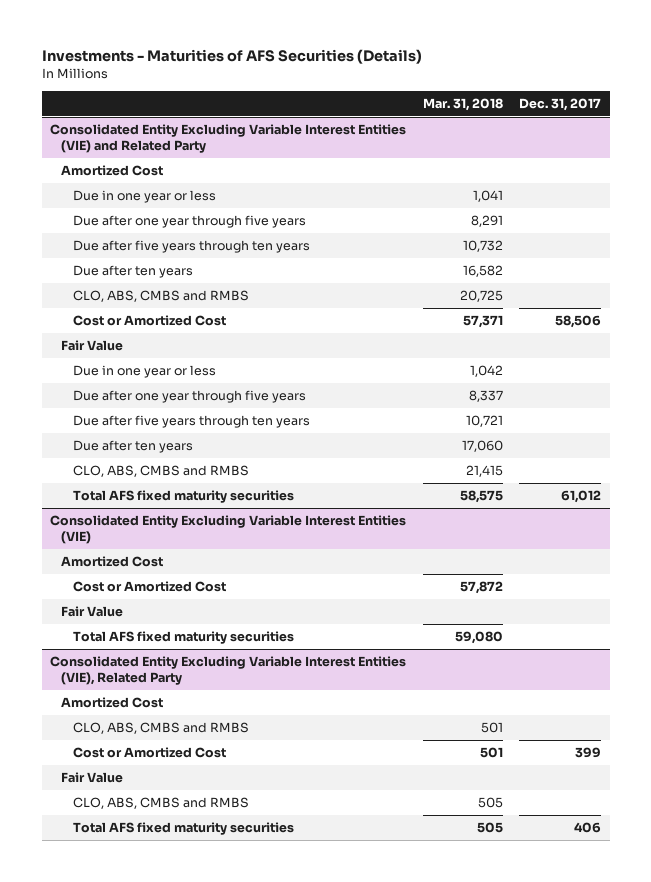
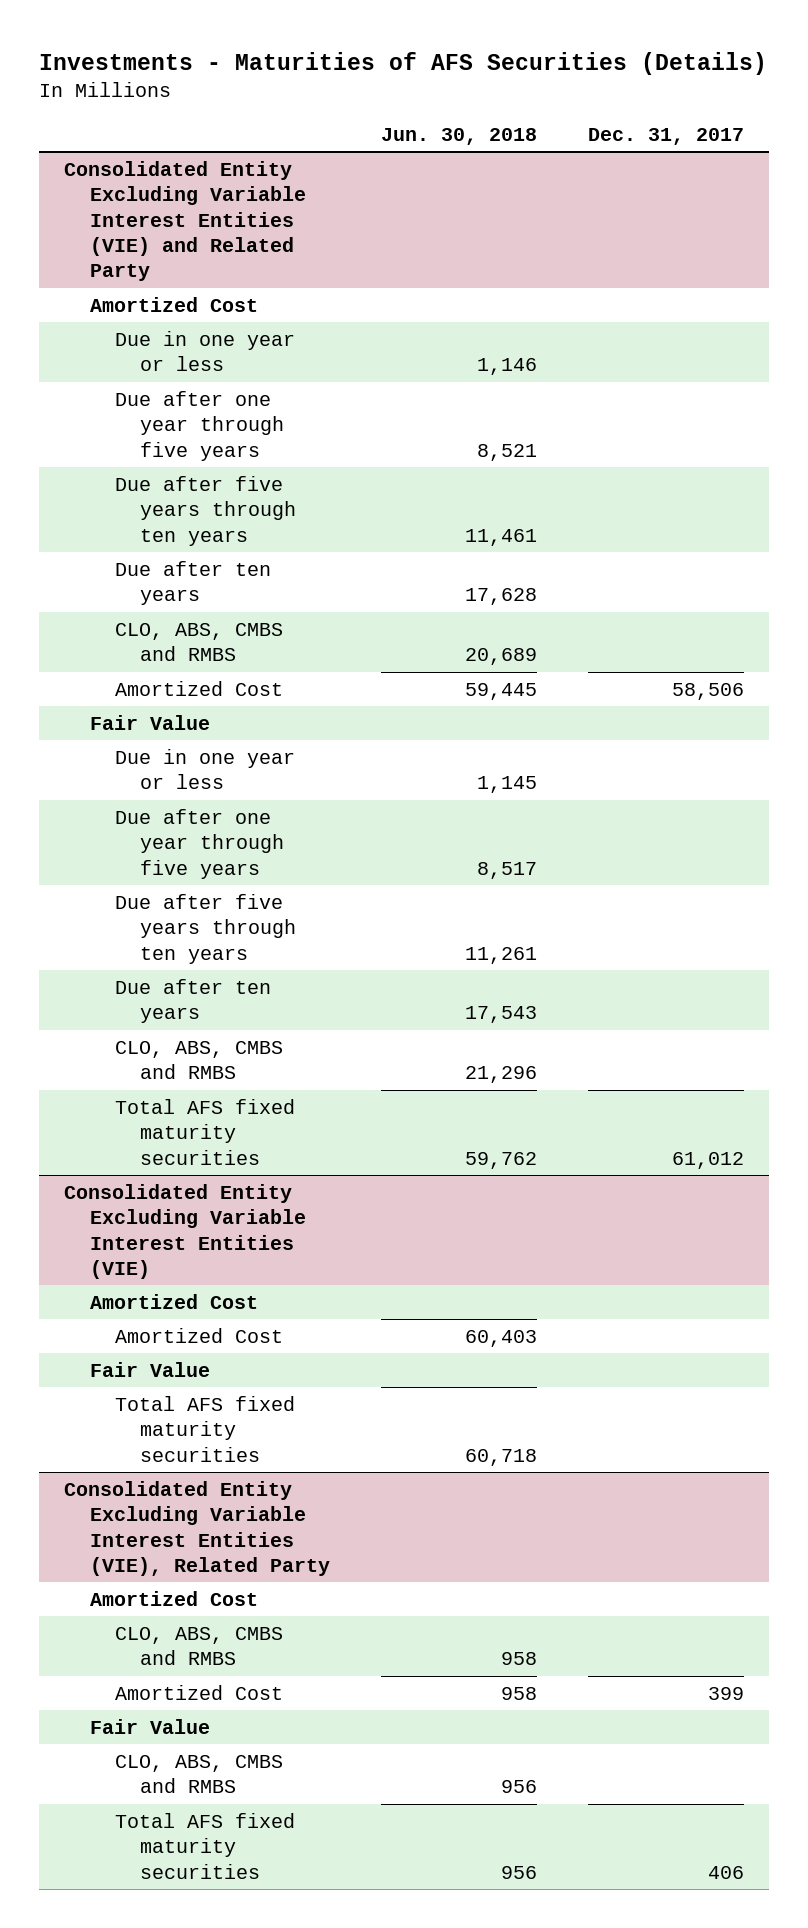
- | Mar. 31, 2018 | Dec. 31, 2017
+ | Jun. 30, 2018 | Dec. 31, 2017
@ Consolidated Entity Excluding Variable Interest Entities (VIE) and Related Party
- Cost or Amortized Cost | 57,371 | 58,506
+ Amortized Cost | 59,445 | 58,506
@ Consolidated Entity Excluding Variable Interest Entities (VIE)
- Cost or Amortized Cost | 57,872 |
+ Amortized Cost | 60,403 |
@ Consolidated Entity Excluding Variable Interest Entities (VIE), Related Party
- Cost or Amortized Cost | 501 | 399
+ Amortized Cost | 958 | 399

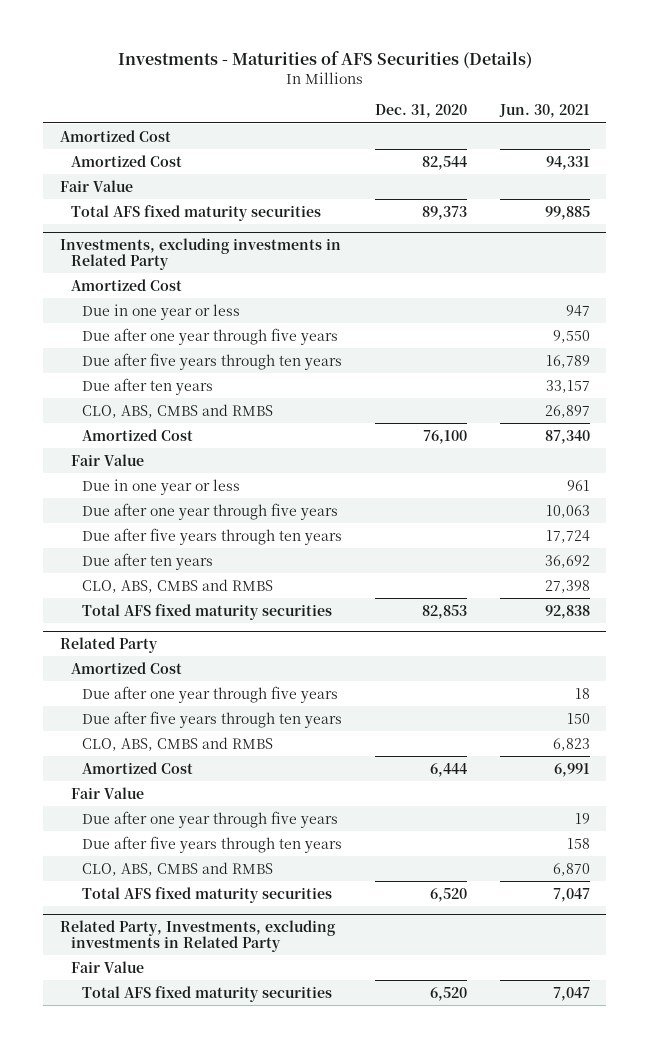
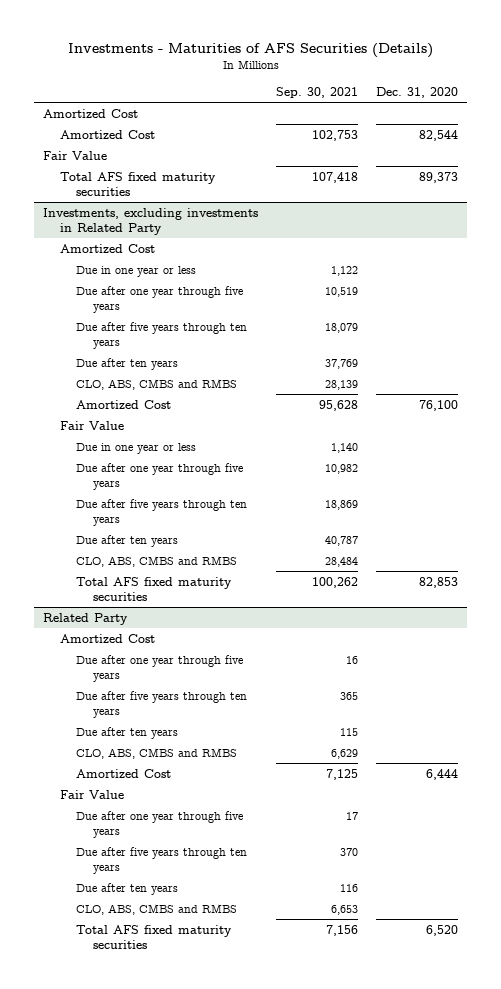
- | Dec. 31, 2020 | Jun. 30, 2021
+ | Sep. 30, 2021 | Dec. 31, 2020
@ Related Party
+ Due after ten years | 115 |
+ Due after ten years | 116 |
- Related Party, Investments, excluding investments in Related Party
- Fair Value
- Total AFS fixed maturity securities | 6,520 | 7,047

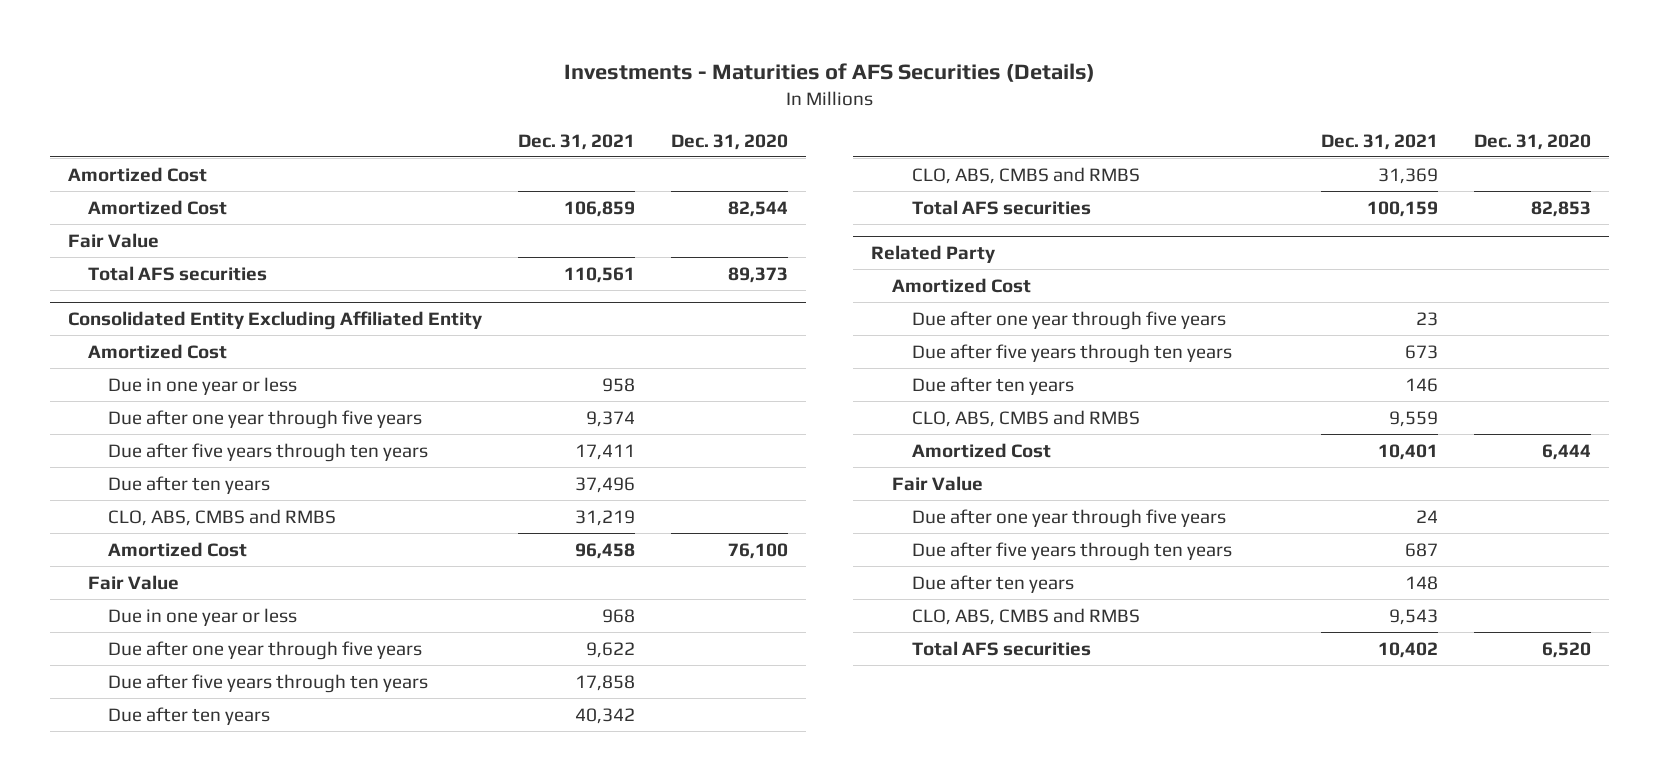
- | Sep. 30, 2021 | Dec. 31, 2020
+ | Dec. 31, 2021 | Dec. 31, 2020
- Total AFS fixed maturity securities | 107,418 | 89,373
- Investments, excluding investments in Related Party
+ Total AFS securities | 110,561 | 89,373
+ Consolidated Entity Excluding Affiliated Entity
- Total AFS fixed maturity securities | 100,262 | 82,853
+ Total AFS securities | 100,159 | 82,853
@ Related Party
- Total AFS fixed maturity securities | 7,156 | 6,520
+ Total AFS securities | 10,402 | 6,520

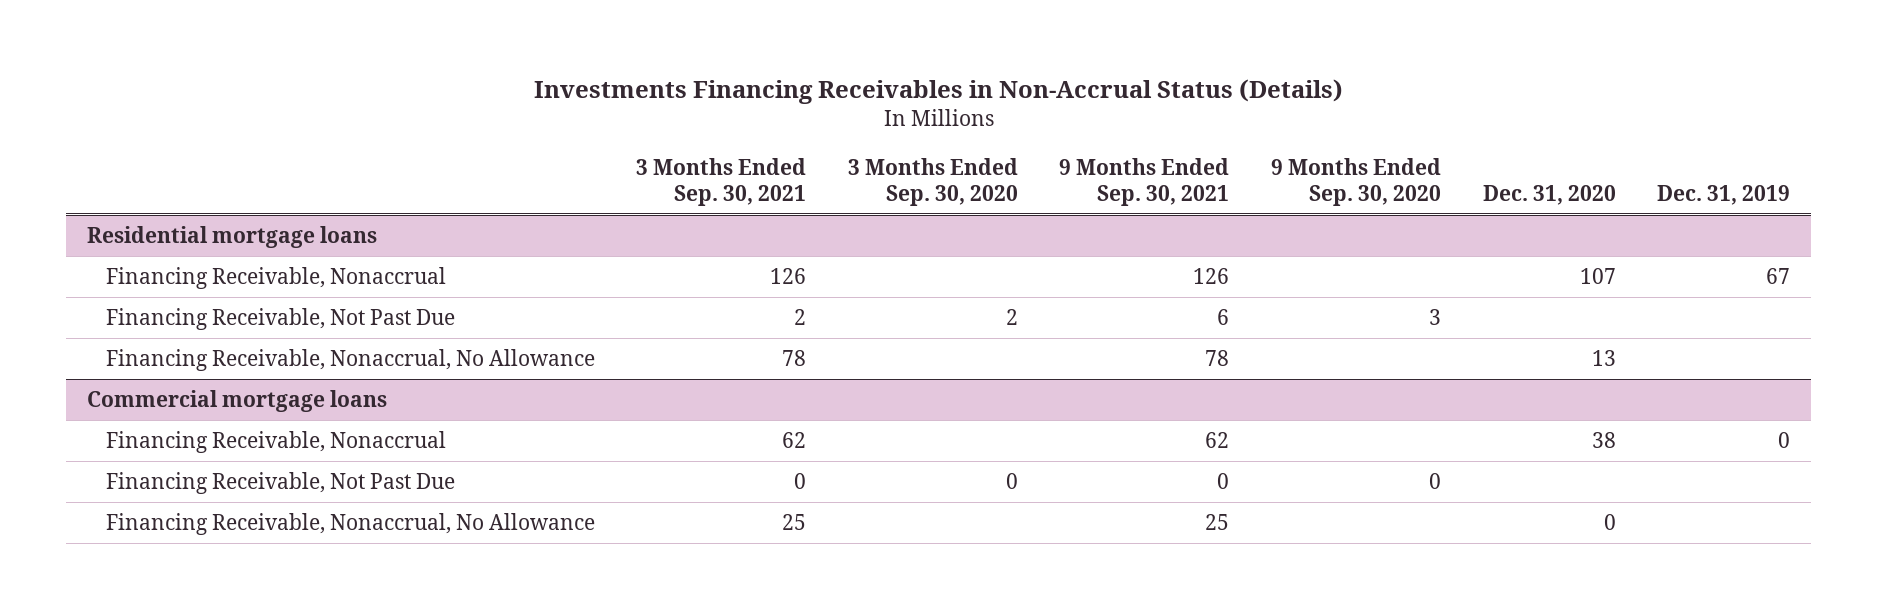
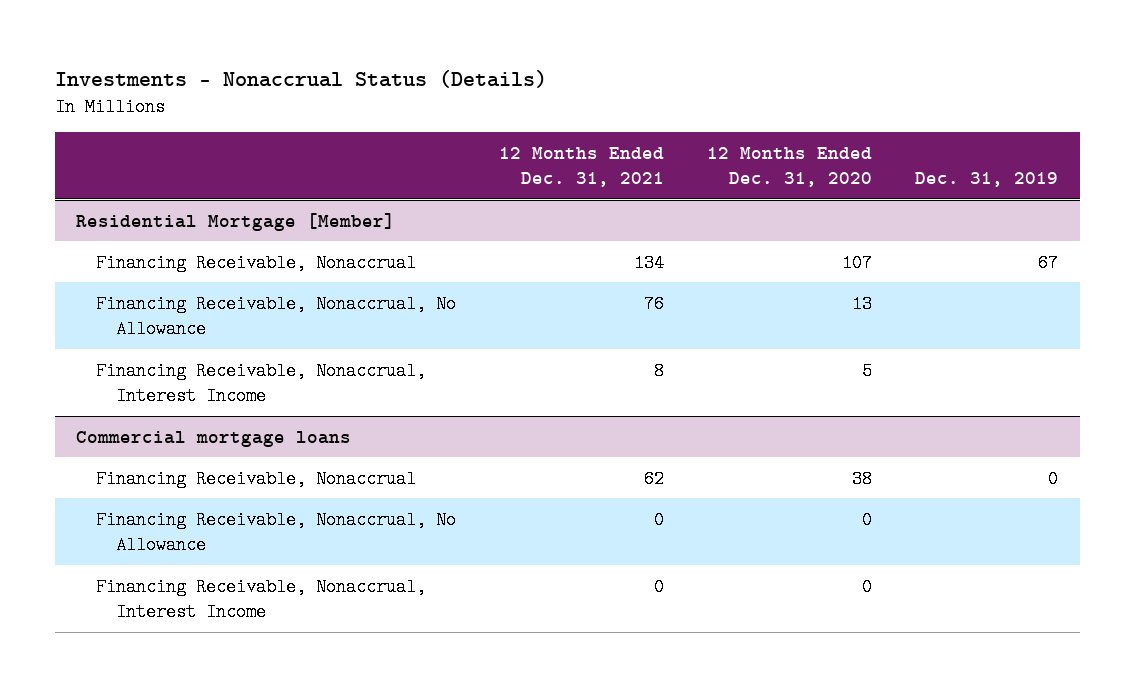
- Investments Financing Receivables in Non-Accrual Status (Details)
+ Investments - Nonaccrual Status (Details)
- | 3 Months Ended Sep. 30, 2021 | 3 Months Ended Sep. 30, 2020 | 9 Months Ended Sep. 30, 2021 | 9 Months Ended Sep. 30, 2020 | Dec. 31, 2020 | Dec. 31, 2019
+ | 12 Months Ended Dec. 31, 2021 | 12 Months Ended Dec. 31, 2020 | Dec. 31, 2019
- Residential mortgage loans
+ Residential Mortgage [Member]
- Financing Receivable, Not Past Due | 2 | 2 | 6 | 3 | |
+ Financing Receivable, Nonaccrual, Interest Income | 8 | 5 |
@ Commercial mortgage loans
- Financing Receivable, Not Past Due | 0 | 0 | 0 | 0 | |
+ Financing Receivable, Nonaccrual, Interest Income | 0 | 0 |

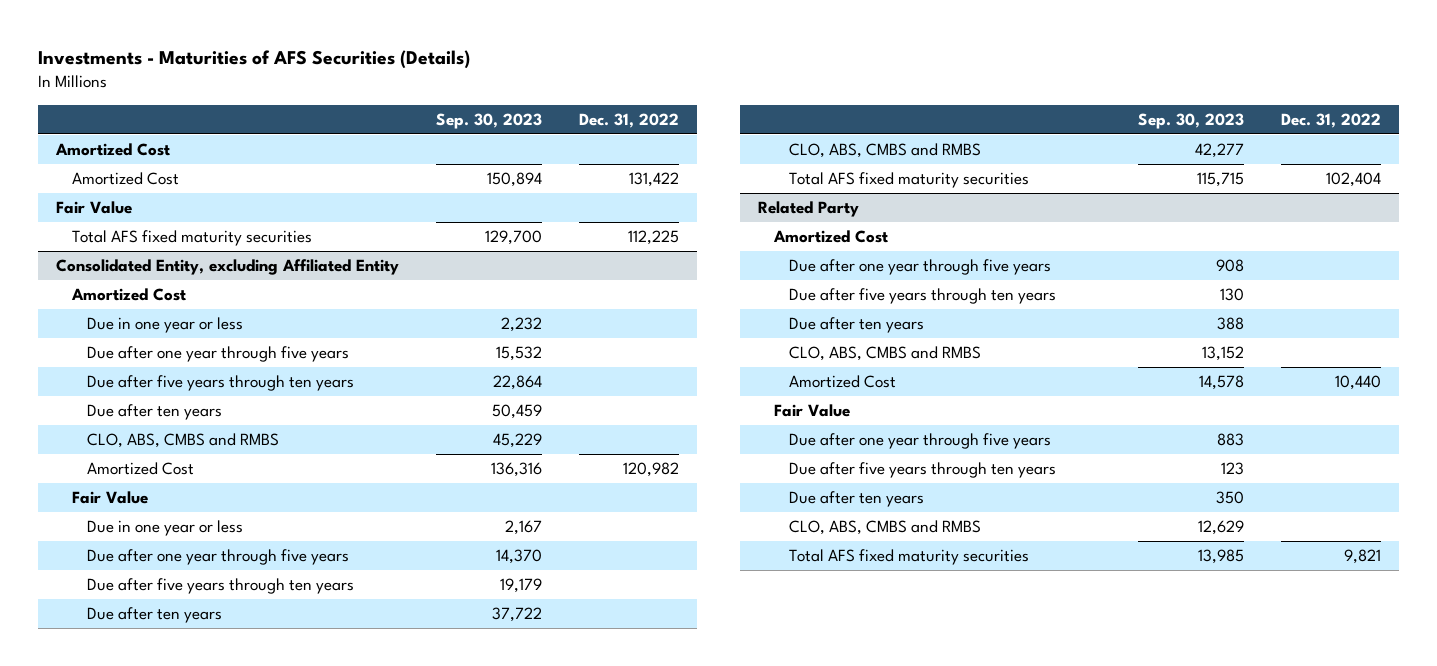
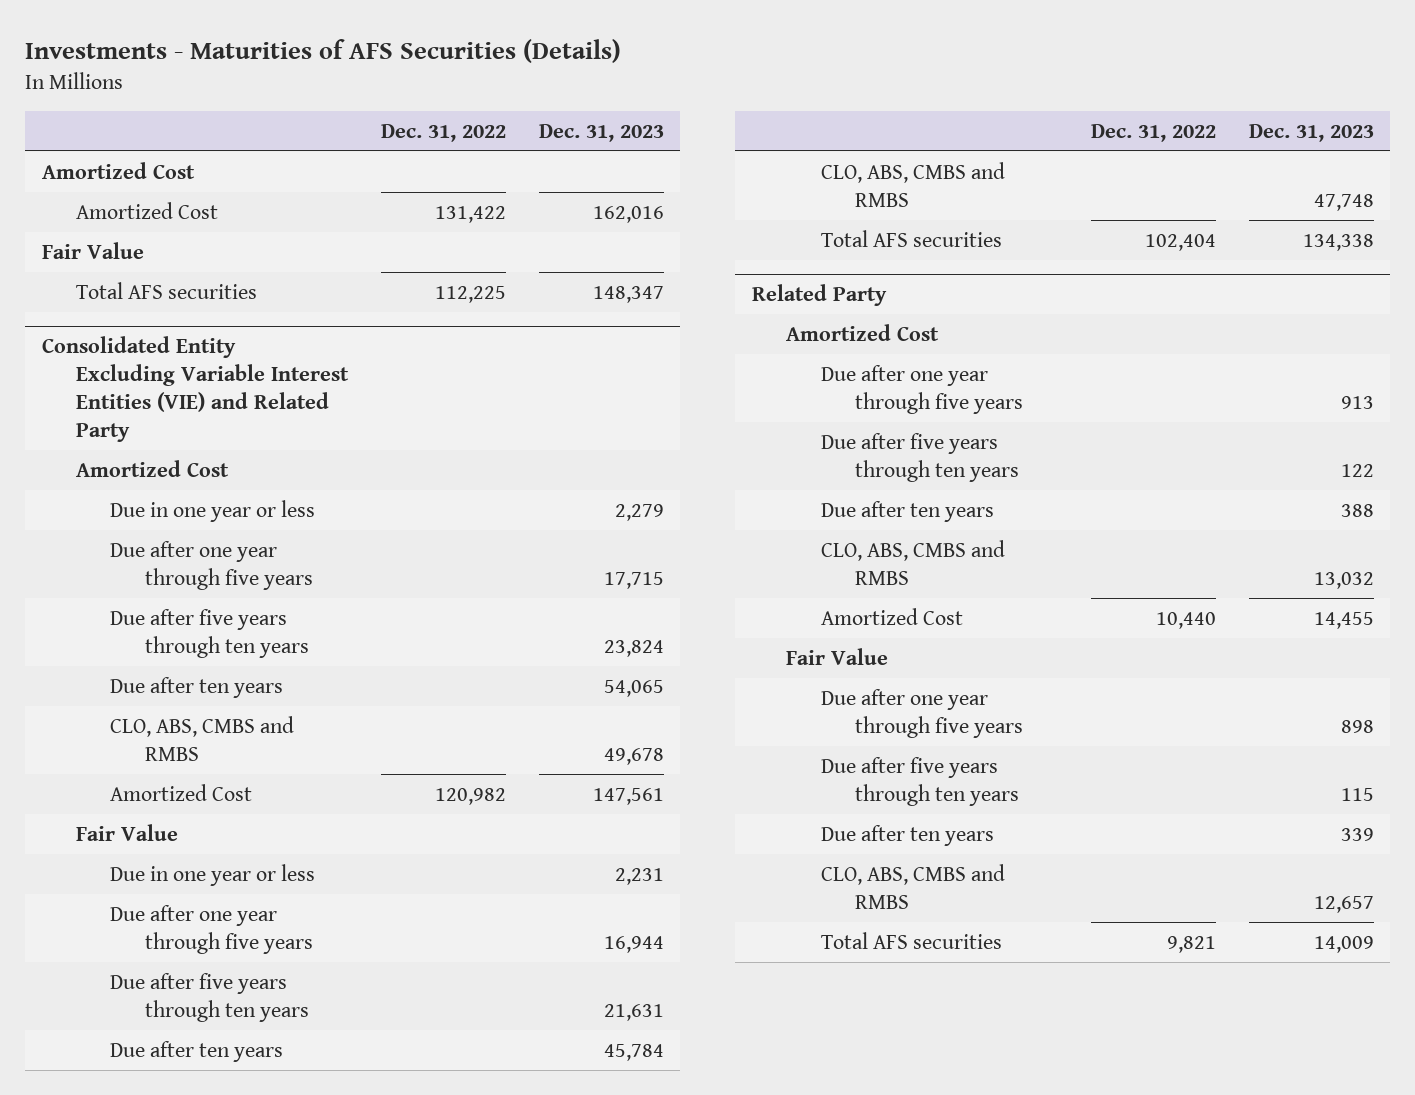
- | Sep. 30, 2023 | Dec. 31, 2022
+ | Dec. 31, 2022 | Dec. 31, 2023
- Total AFS fixed maturity securities | 129,700 | 112,225
- Consolidated Entity, excluding Affiliated Entity
+ Total AFS securities | 112,225 | 148,347
+ Consolidated Entity Excluding Variable Interest Entities (VIE) and Related Party
- Total AFS fixed maturity securities | 115,715 | 102,404
+ Total AFS securities | 102,404 | 134,338
@ Related Party
- Total AFS fixed maturity securities | 13,985 | 9,821
+ Total AFS securities | 9,821 | 14,009

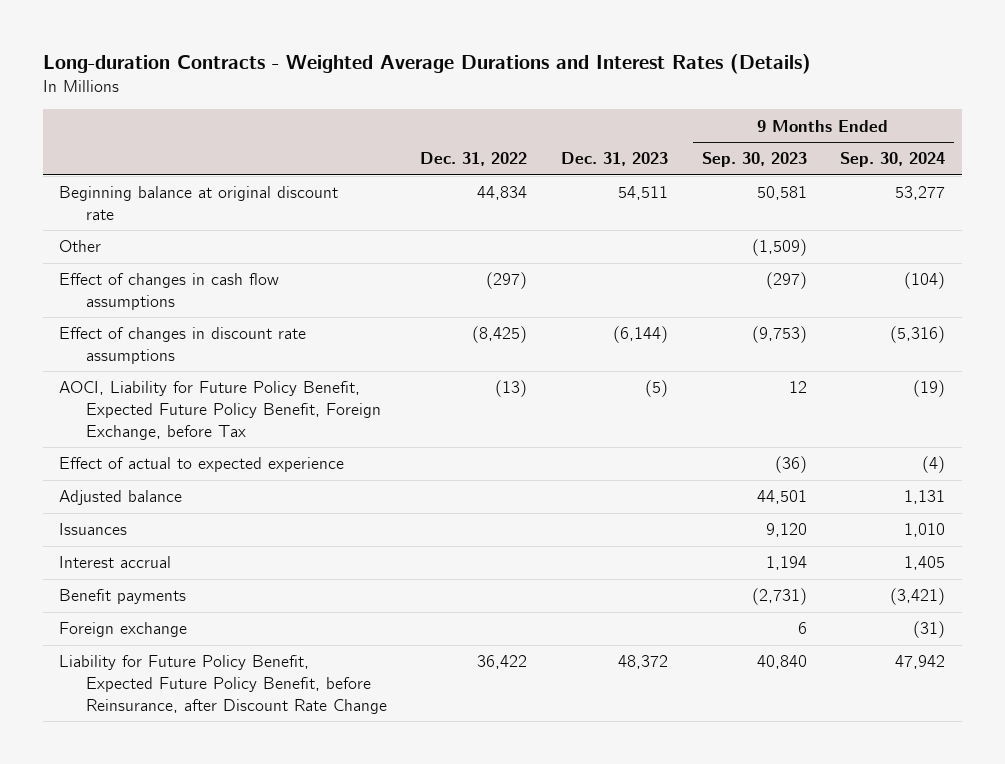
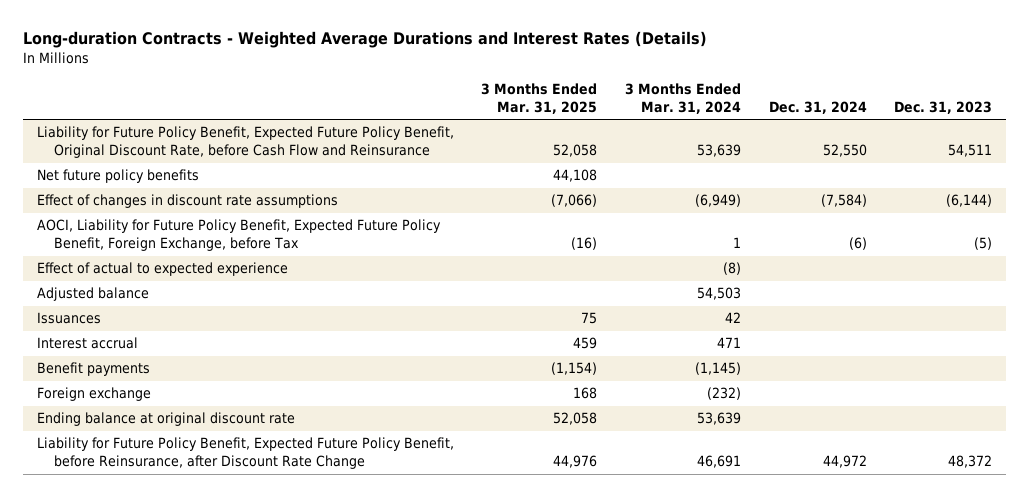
- | Dec. 31, 2022 | Dec. 31, 2023 | 9 Months Ended Sep. 30, 2023 | 9 Months Ended Sep. 30, 2024
+ | 3 Months Ended Mar. 31, 2025 | 3 Months Ended Mar. 31, 2024 | Dec. 31, 2024 | Dec. 31, 2023
- Beginning balance at original discount rate | 44,834 | 54,511 | 50,581 | 53,277
- Other | | | (1,509) |
- Effect of changes in cash flow assumptions | (297) | | (297) | (104)
+ Liability for Future Policy Benefit, Expected Future Policy Benefit, Original Discount Rate, before Cash Flow and Reinsurance | 52,058 | 53,639 | 52,550 | 54,511
+ Net future policy benefits | 44,108 | | |
+ Ending balance at original discount rate | 52,058 | 53,639 | |

